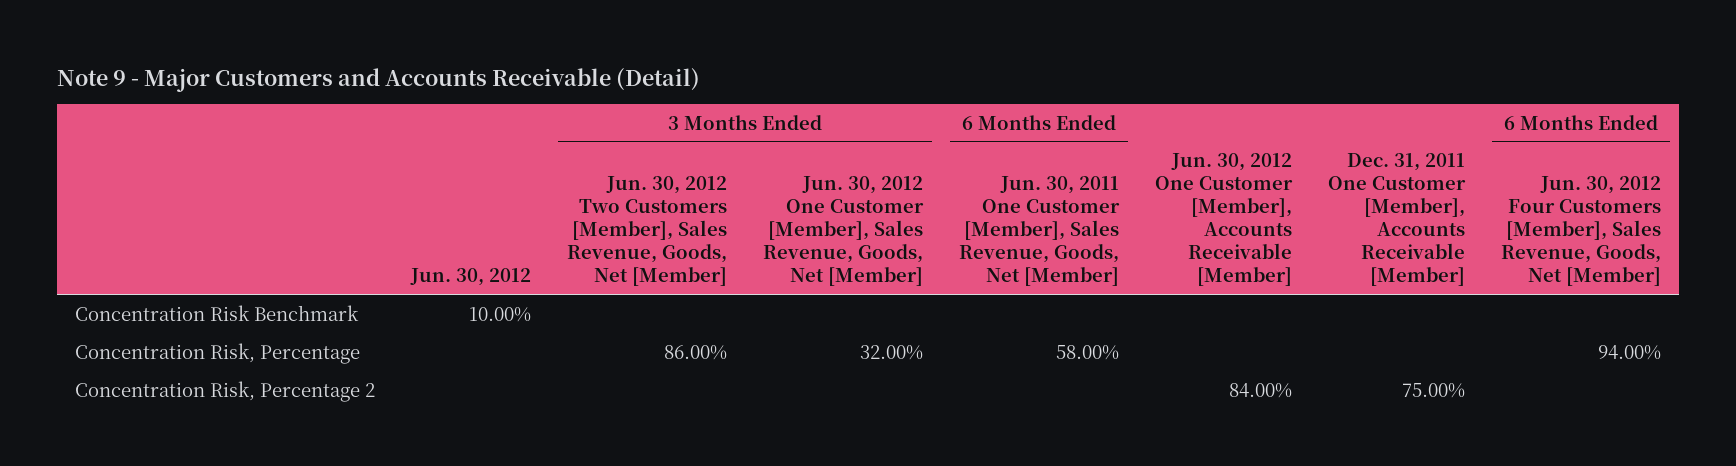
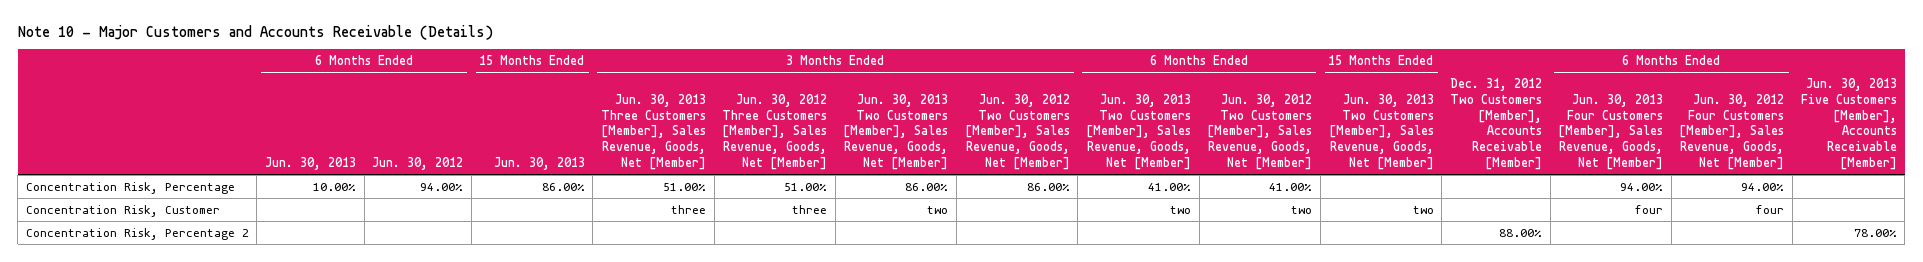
- Note 9 - Major Customers and Accounts Receivable (Detail)
+ Note 10 - Major Customers and Accounts Receivable (Details)
- | Jun. 30, 2012 | 3 Months Ended Jun. 30, 2012 Two Customers [Member], Sales Revenue, Goods, Net [Member] | 3 Months Ended Jun. 30, 2012 One Customer [Member], Sales Revenue, Goods, Net [Member] | 6 Months Ended Jun. 30, 2011 One Customer [Member], Sales Revenue, Goods, Net [Member] | Jun. 30, 2012 One Customer [Member], Accounts Receivable [Member] | Dec. 31, 2011 One Customer [Member], Accounts Receivable [Member] | 6 Months Ended Jun. 30, 2012 Four Customers [Member], Sales Revenue, Goods, Net [Member]
+ | 6 Months Ended Jun. 30, 2013 | 6 Months Ended Jun. 30, 2012 | 15 Months Ended Jun. 30, 2013 | 3 Months Ended Jun. 30, 2013 Three Customers [Member], Sales Revenue, Goods, Net [Member] | 3 Months Ended Jun. 30, 2012 Three Customers [Member], Sales Revenue, Goods, Net [Member] | 3 Months Ended Jun. 30, 2013 Two Customers [Member], Sales Revenue, Goods, Net [Member] | 3 Months Ended Jun. 30, 2012 Two Customers [Member], Sales Revenue, Goods, Net [Member] | 6 Months Ended Jun. 30, 2013 Two Customers [Member], Sales Revenue, Goods, Net [Member] | 6 Months Ended Jun. 30, 2012 Two Customers [Member], Sales Revenue, Goods, Net [Member] | 15 Months Ended Jun. 30, 2013 Two Customers [Member], Sales Revenue, Goods, Net [Member] | Dec. 31, 2012 Two Customers [Member], Accounts Receivable [Member] | 6 Months Ended Jun. 30, 2013 Four Customers [Member], Sales Revenue, Goods, Net [Member] | 6 Months Ended Jun. 30, 2012 Four Customers [Member], Sales Revenue, Goods, Net [Member] | Jun. 30, 2013 Five Customers [Member], Accounts Receivable [Member]
- Concentration Risk Benchmark | 10.00% | | | | | |
+ Concentration Risk, Customer | | | | three | three | two | | two | two | two | | four | four |

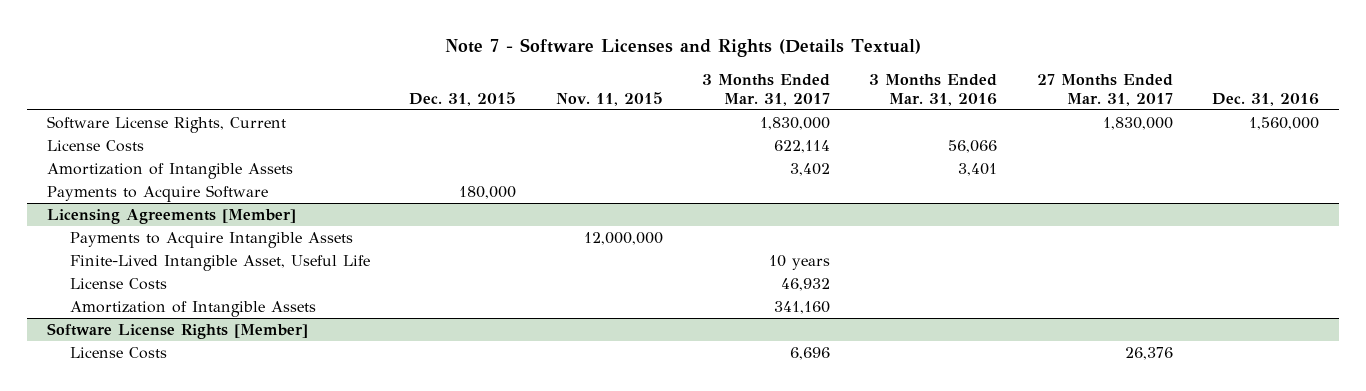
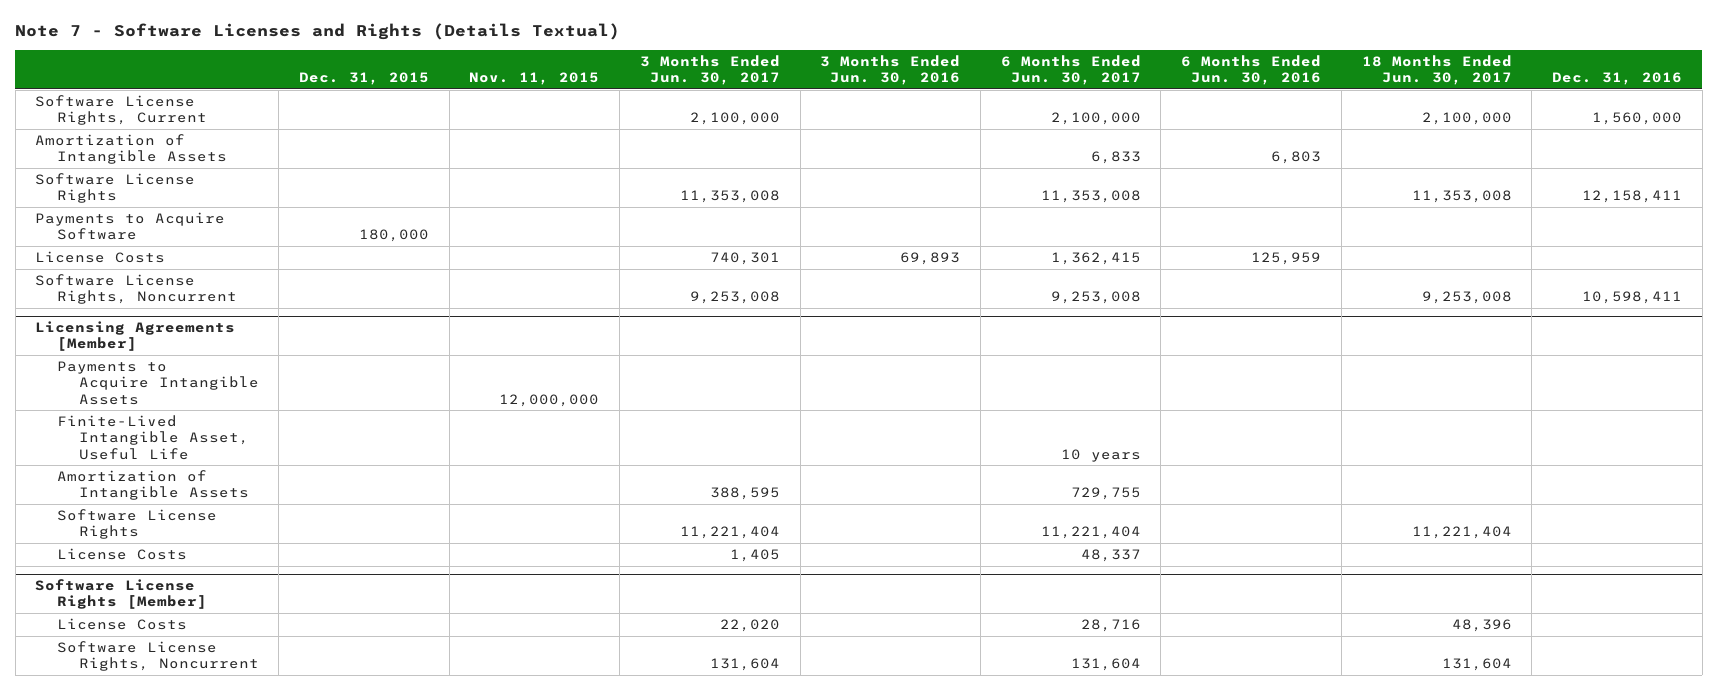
- | Dec. 31, 2015 | Nov. 11, 2015 | 3 Months Ended Mar. 31, 2017 | 3 Months Ended Mar. 31, 2016 | 27 Months Ended Mar. 31, 2017 | Dec. 31, 2016
+ | Dec. 31, 2015 | Nov. 11, 2015 | 3 Months Ended Jun. 30, 2017 | 3 Months Ended Jun. 30, 2016 | 6 Months Ended Jun. 30, 2017 | 6 Months Ended Jun. 30, 2016 | 18 Months Ended Jun. 30, 2017 | Dec. 31, 2016
+ Software License Rights | | | 11,353,008 | | 11,353,008 | | 11,353,008 | 12,158,411
moved down: License Costs | | | 740,301 | 69,893 | 1,362,415 | 125,959 | |
+ Software License Rights, Noncurrent | | | 9,253,008 | | 9,253,008 | | 9,253,008 | 10,598,411
@ Licensing Agreements [Member]
+ Software License Rights | | | 11,221,404 | | 11,221,404 | | 11,221,404 |
moved down: License Costs | | | 1,405 | | 48,337 | | |
@ Software License Rights [Member]
+ Software License Rights, Noncurrent | | | 131,604 | | 131,604 | | 131,604 |

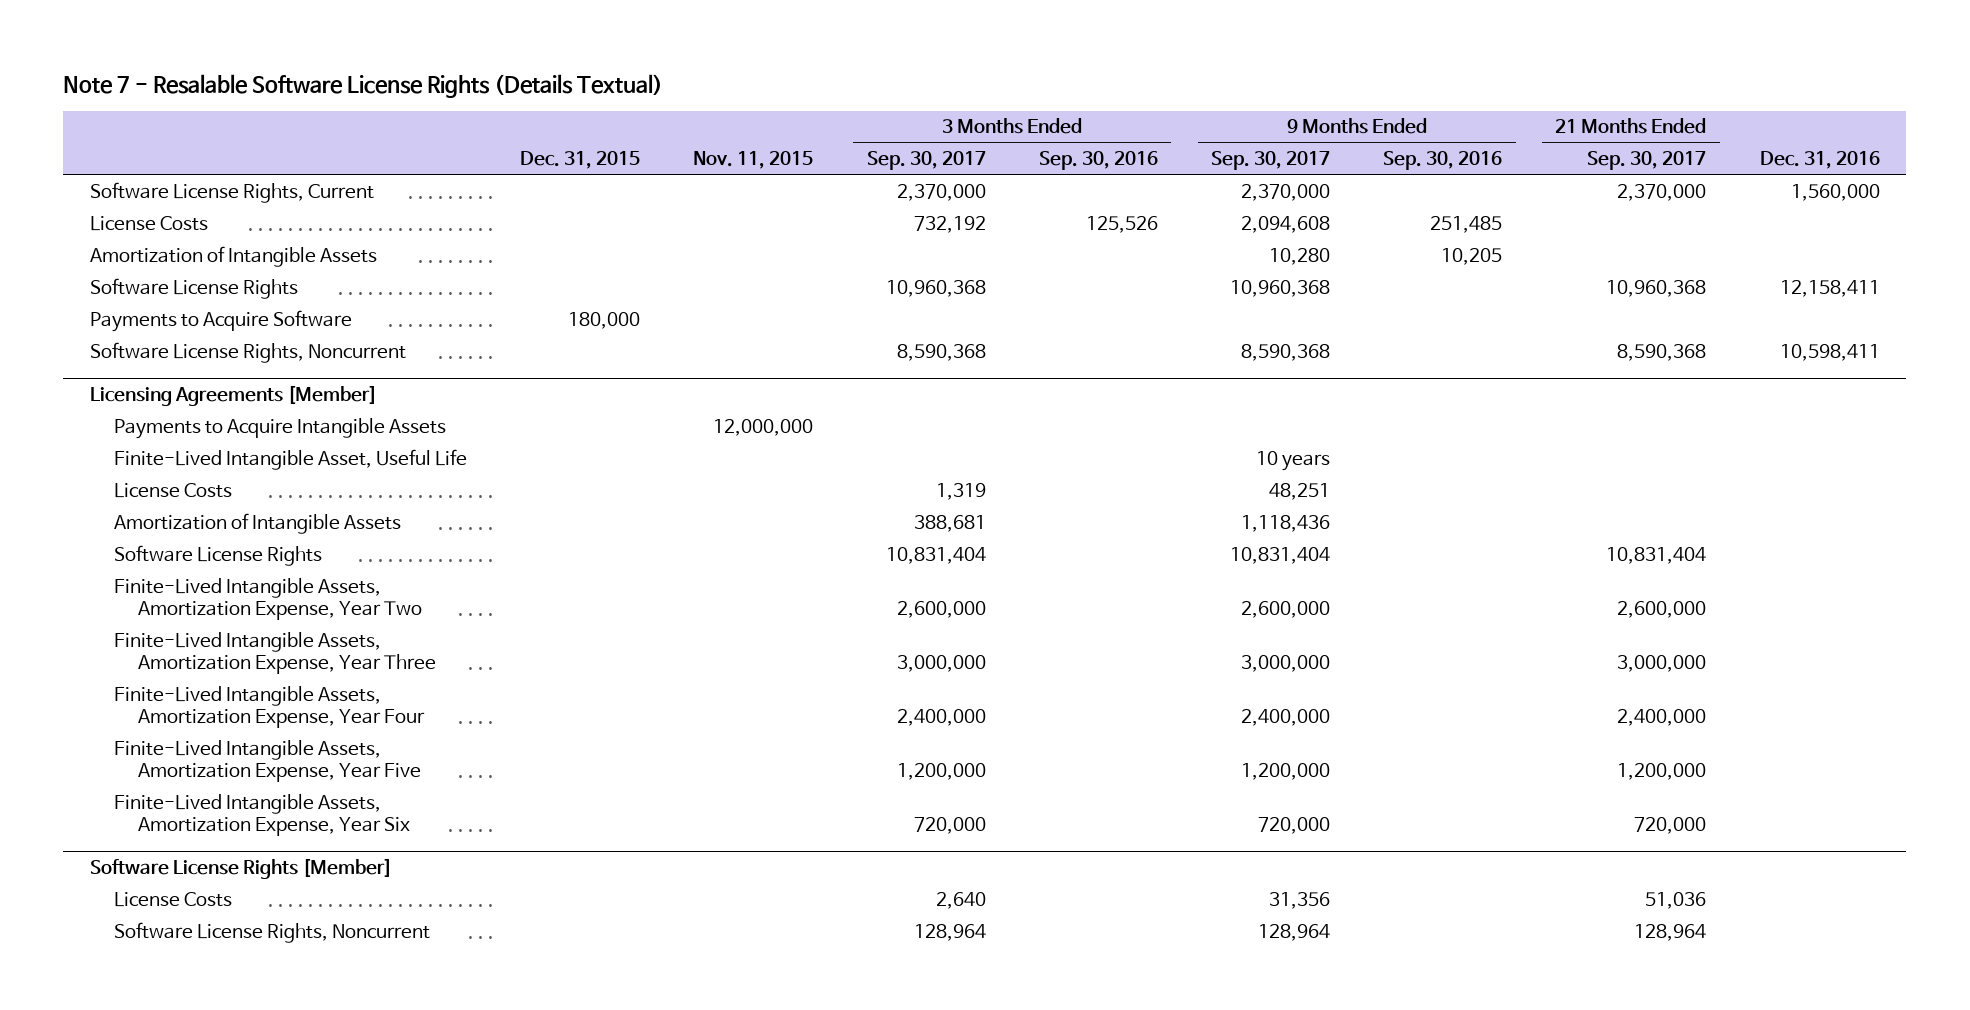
- Note 7 - Software Licenses and Rights (Details Textual)
+ Note 7 - Resalable Software License Rights (Details Textual)
- | Dec. 31, 2015 | Nov. 11, 2015 | 3 Months Ended Jun. 30, 2017 | 3 Months Ended Jun. 30, 2016 | 6 Months Ended Jun. 30, 2017 | 6 Months Ended Jun. 30, 2016 | 18 Months Ended Jun. 30, 2017 | Dec. 31, 2016
+ | Dec. 31, 2015 | Nov. 11, 2015 | 3 Months Ended Sep. 30, 2017 | 3 Months Ended Sep. 30, 2016 | 9 Months Ended Sep. 30, 2017 | 9 Months Ended Sep. 30, 2016 | 21 Months Ended Sep. 30, 2017 | Dec. 31, 2016
moved up: License Costs | | | 732,192 | 125,526 | 2,094,608 | 251,485 | |
@ Licensing Agreements [Member]
moved up: License Costs | | | 1,319 | | 48,251 | | |
+ Finite-Lived Intangible Assets, Amortization Expense, Year Two | | | 2,600,000 | | 2,600,000 | | 2,600,000 |
+ Finite-Lived Intangible Assets, Amortization Expense, Year Three | | | 3,000,000 | | 3,000,000 | | 3,000,000 |
+ Finite-Lived Intangible Assets, Amortization Expense, Year Four | | | 2,400,000 | | 2,400,000 | | 2,400,000 |
+ Finite-Lived Intangible Assets, Amortization Expense, Year Five | | | 1,200,000 | | 1,200,000 | | 1,200,000 |
+ Finite-Lived Intangible Assets, Amortization Expense, Year Six | | | 720,000 | | 720,000 | | 720,000 |

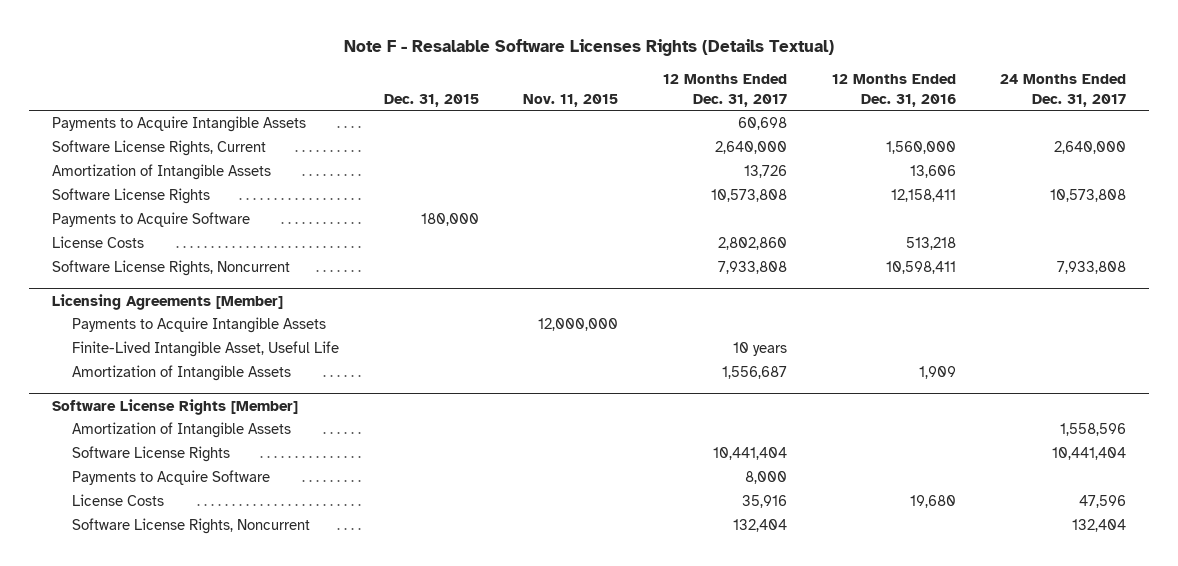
- Note 7 - Resalable Software License Rights (Details Textual)
+ Note F - Resalable Software Licenses Rights (Details Textual)
- | Dec. 31, 2015 | Nov. 11, 2015 | 3 Months Ended Sep. 30, 2017 | 3 Months Ended Sep. 30, 2016 | 9 Months Ended Sep. 30, 2017 | 9 Months Ended Sep. 30, 2016 | 21 Months Ended Sep. 30, 2017 | Dec. 31, 2016
+ | Dec. 31, 2015 | Nov. 11, 2015 | 12 Months Ended Dec. 31, 2017 | 12 Months Ended Dec. 31, 2016 | 24 Months Ended Dec. 31, 2017
+ Payments to Acquire Intangible Assets | | | 60,698 | |
moved down: License Costs | | | 2,802,860 | 513,218 |
@ Licensing Agreements [Member]
- License Costs | | | 1,319 | | 48,251 | | |
- Software License Rights | | | 10,831,404 | | 10,831,404 | | 10,831,404 |
- Finite-Lived Intangible Assets, Amortization Expense, Year Two | | | 2,600,000 | | 2,600,000 | | 2,600,000 |
- Finite-Lived Intangible Assets, Amortization Expense, Year Three | | | 3,000,000 | | 3,000,000 | | 3,000,000 |
- Finite-Lived Intangible Assets, Amortization Expense, Year Four | | | 2,400,000 | | 2,400,000 | | 2,400,000 |
- Finite-Lived Intangible Assets, Amortization Expense, Year Five | | | 1,200,000 | | 1,200,000 | | 1,200,000 |
- Finite-Lived Intangible Assets, Amortization Expense, Year Six | | | 720,000 | | 720,000 | | 720,000 |
@ Software License Rights [Member]
+ Amortization of Intangible Assets | | | | | 1,558,596
+ Software License Rights | | | 10,441,404 | | 10,441,404
+ Payments to Acquire Software | | | 8,000 | |

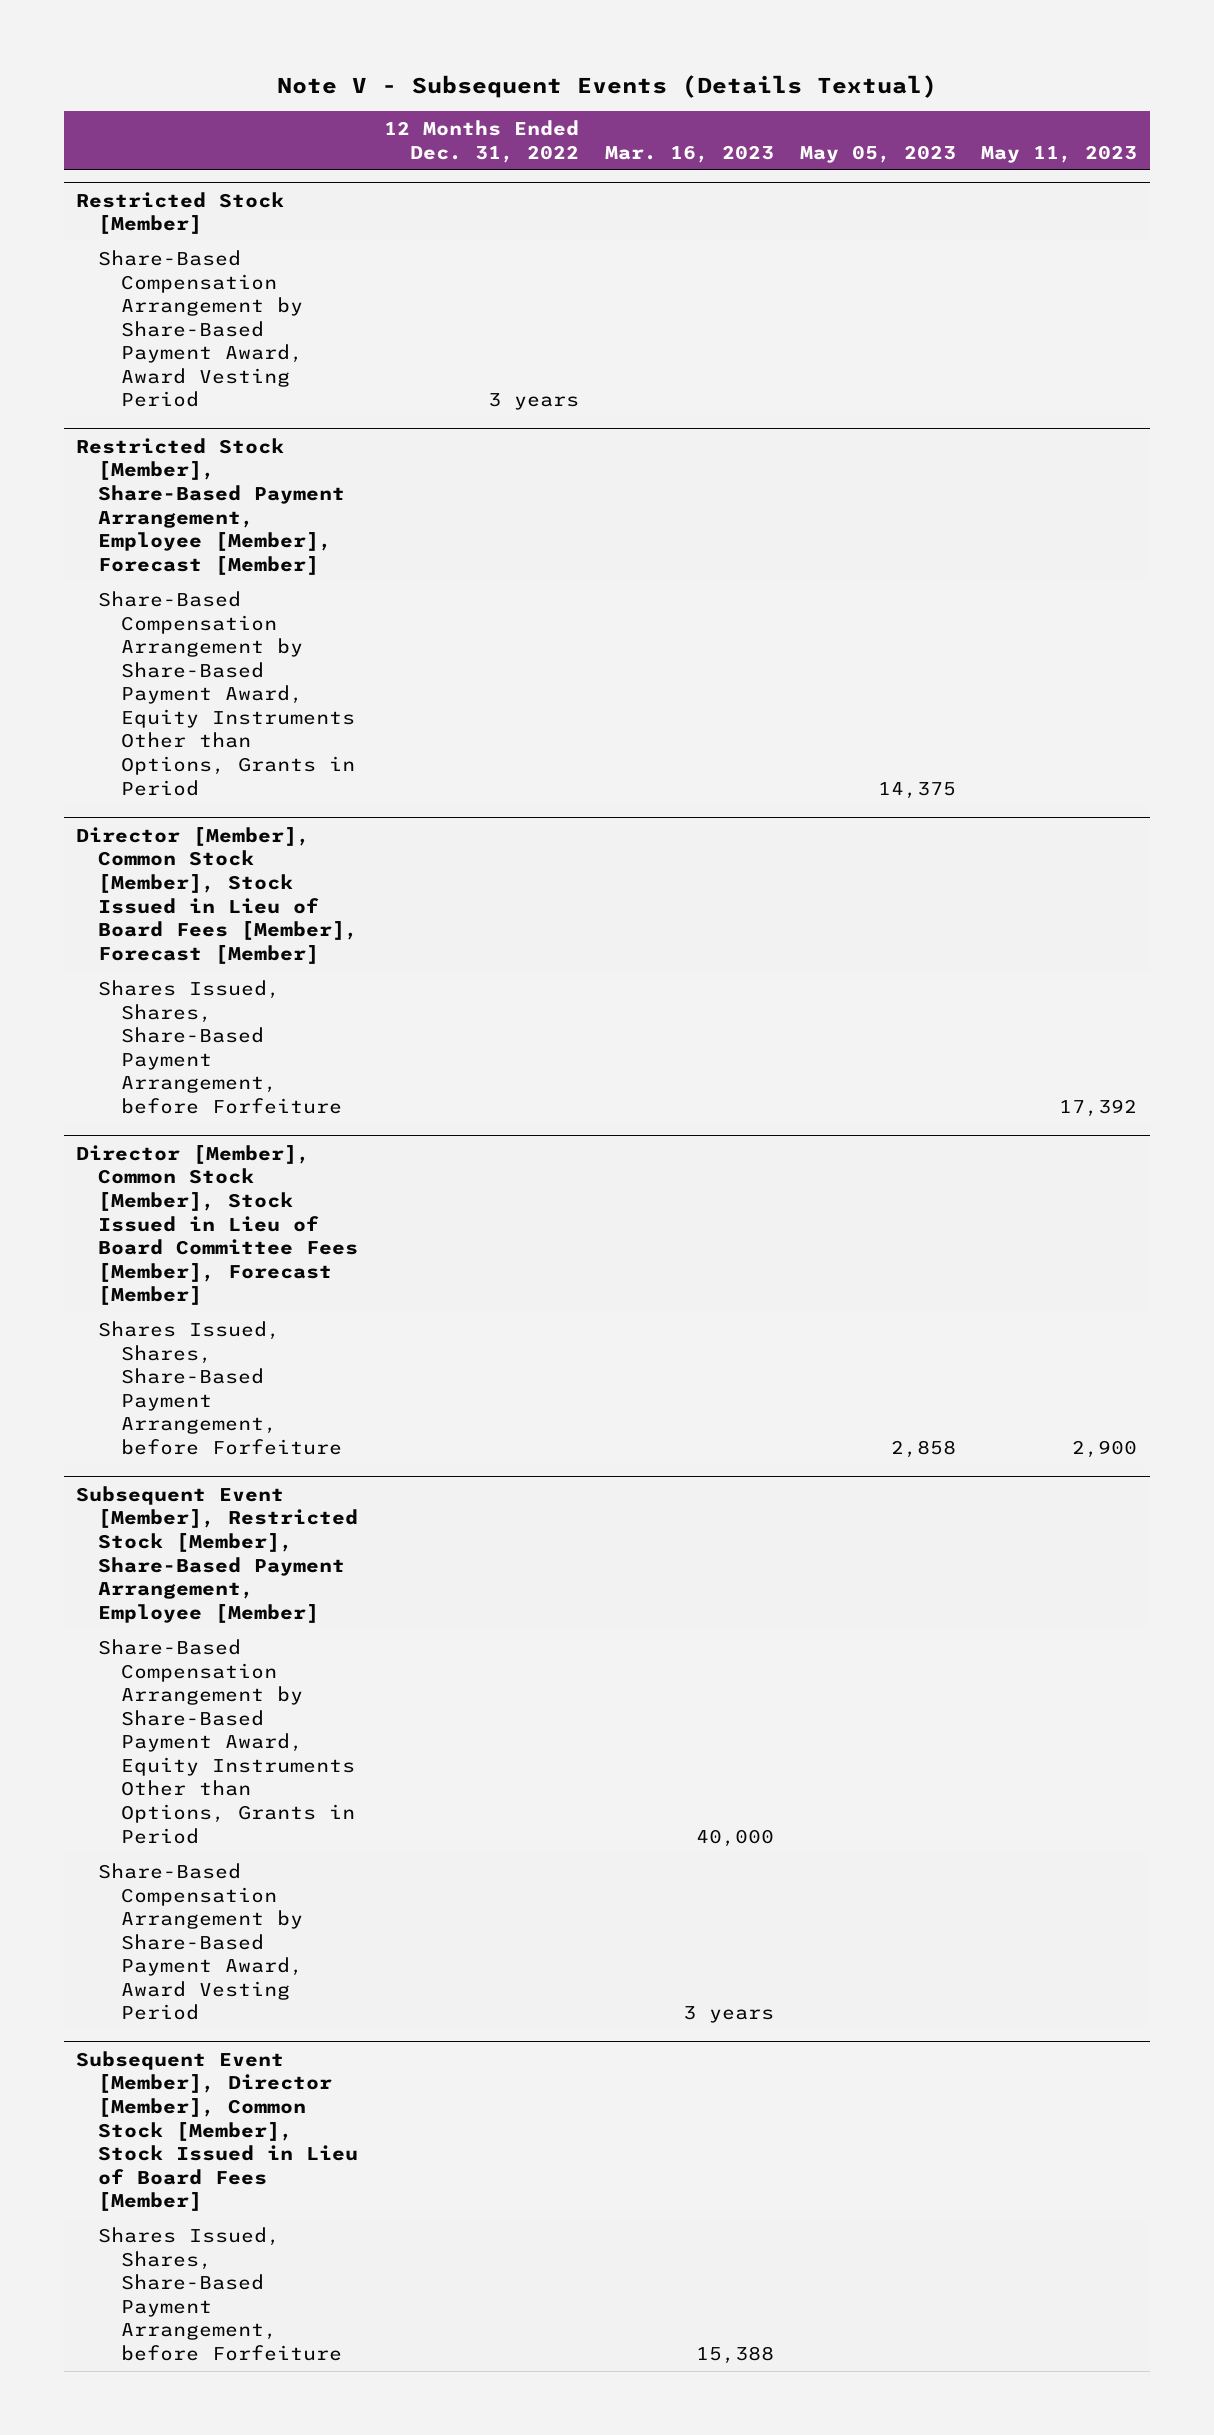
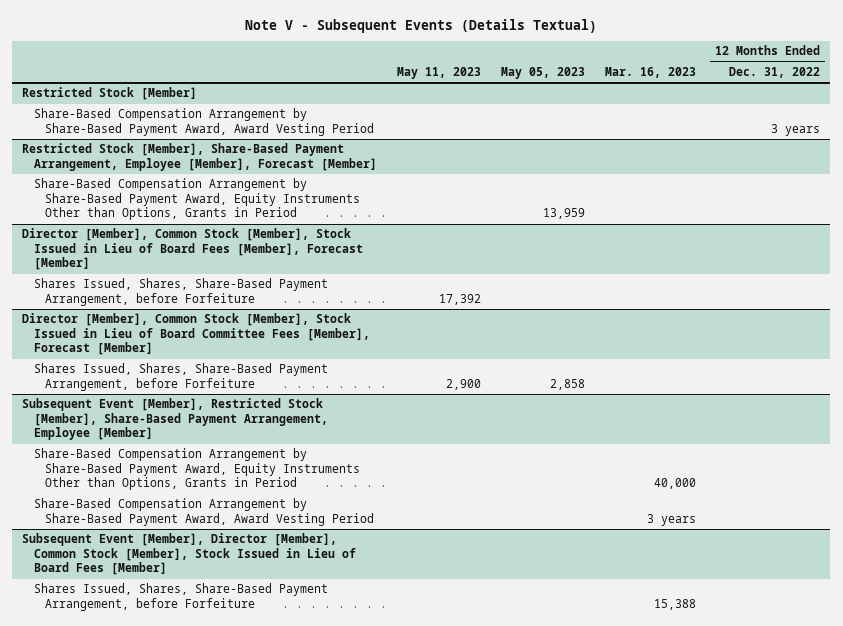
- | 12 Months Ended Dec. 31, 2022 | Mar. 16, 2023 | May 05, 2023 | May 11, 2023
+ | May 11, 2023 | May 05, 2023 | Mar. 16, 2023 | 12 Months Ended Dec. 31, 2022
@ Restricted Stock [Member], Share-Based Payment Arrangement, Employee [Member], Forecast [Member]
- Share-Based Compensation Arrangement by Share-Based Payment Award, Equity Instruments Other than Options, Grants in Period | | | 14,375 |
+ Share-Based Compensation Arrangement by Share-Based Payment Award, Equity Instruments Other than Options, Grants in Period | | 13,959 | |

